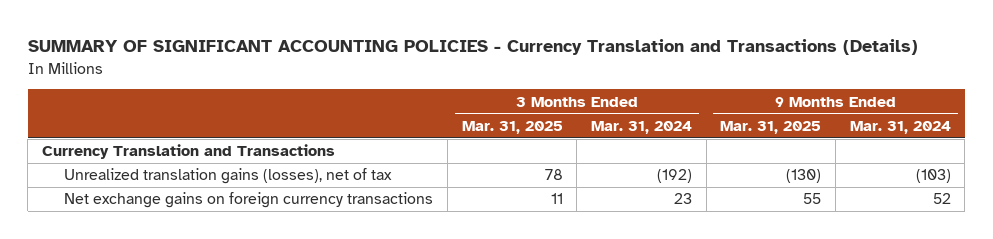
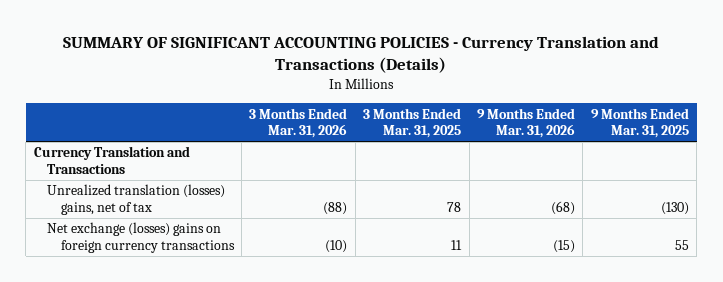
- | 3 Months Ended Mar. 31, 2025 | 3 Months Ended Mar. 31, 2024 | 9 Months Ended Mar. 31, 2025 | 9 Months Ended Mar. 31, 2024
+ | 3 Months Ended Mar. 31, 2026 | 3 Months Ended Mar. 31, 2025 | 9 Months Ended Mar. 31, 2026 | 9 Months Ended Mar. 31, 2025
- Unrealized translation gains (losses), net of tax | 78 | (192) | (130) | (103)
- Net exchange gains on foreign currency transactions | 11 | 23 | 55 | 52
+ Unrealized translation (losses) gains, net of tax | (88) | 78 | (68) | (130)
+ Net exchange (losses) gains on foreign currency transactions | (10) | 11 | (15) | 55

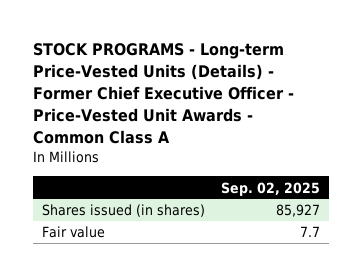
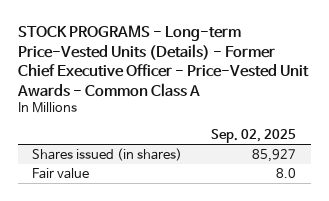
- Fair value | 7.7
+ Fair value | 8.0

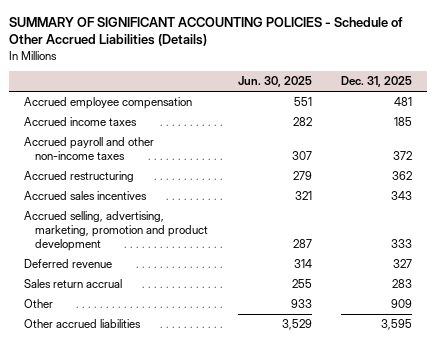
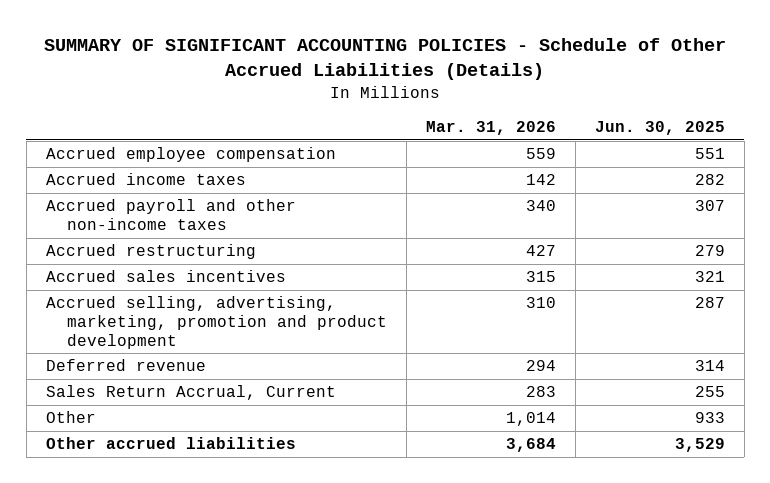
- | Jun. 30, 2025 | Dec. 31, 2025
+ | Mar. 31, 2026 | Jun. 30, 2025
- Sales return accrual | 255 | 283
+ Sales Return Accrual, Current | 283 | 255

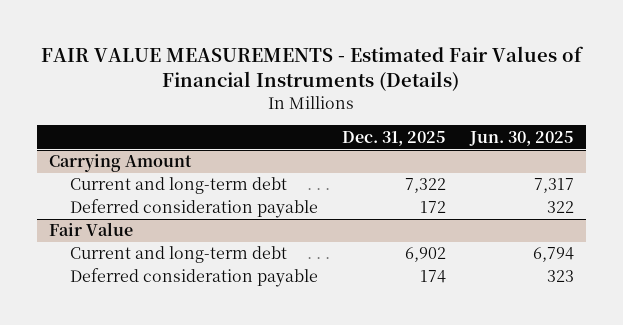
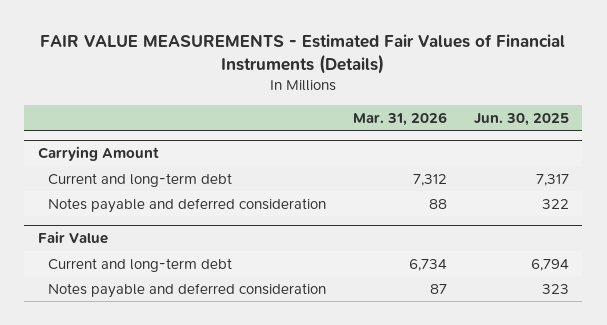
- | Dec. 31, 2025 | Jun. 30, 2025
+ | Mar. 31, 2026 | Jun. 30, 2025
@ Carrying Amount
- Deferred consideration payable | 172 | 322
+ Notes payable and deferred consideration | 88 | 322
@ Fair Value
- Deferred consideration payable | 174 | 323
+ Notes payable and deferred consideration | 87 | 323

